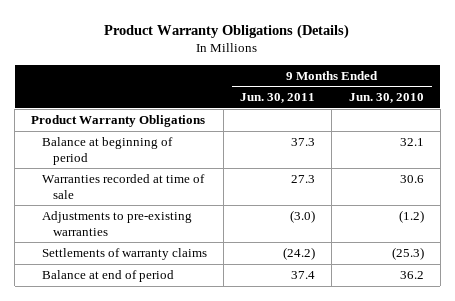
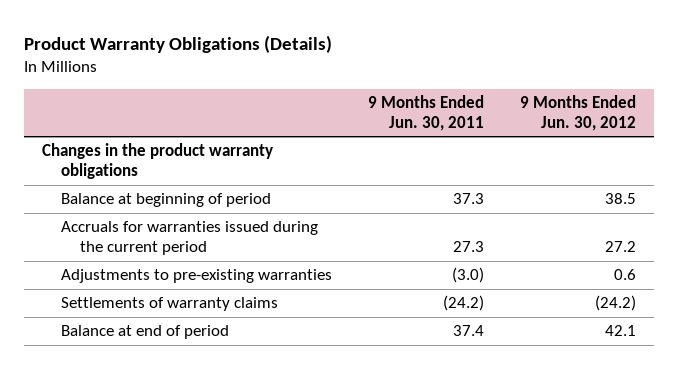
- | 9 Months Ended Jun. 30, 2011 | 9 Months Ended Jun. 30, 2010
+ | 9 Months Ended Jun. 30, 2011 | 9 Months Ended Jun. 30, 2012
- Product Warranty Obligations
+ Changes in the product warranty obligations
- Warranties recorded at time of sale | 27.3 | 30.6
+ Accruals for warranties issued during the current period | 27.3 | 27.2

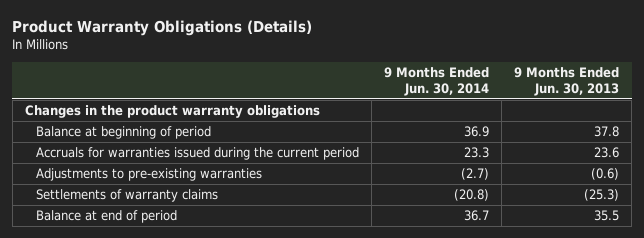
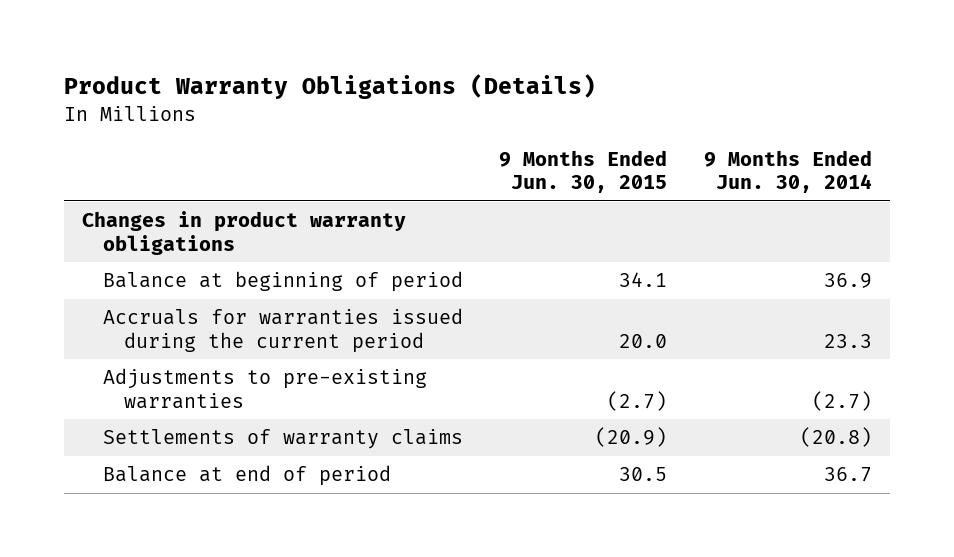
- | 9 Months Ended Jun. 30, 2014 | 9 Months Ended Jun. 30, 2013
+ | 9 Months Ended Jun. 30, 2015 | 9 Months Ended Jun. 30, 2014
- Changes in the product warranty obligations
+ Changes in product warranty obligations

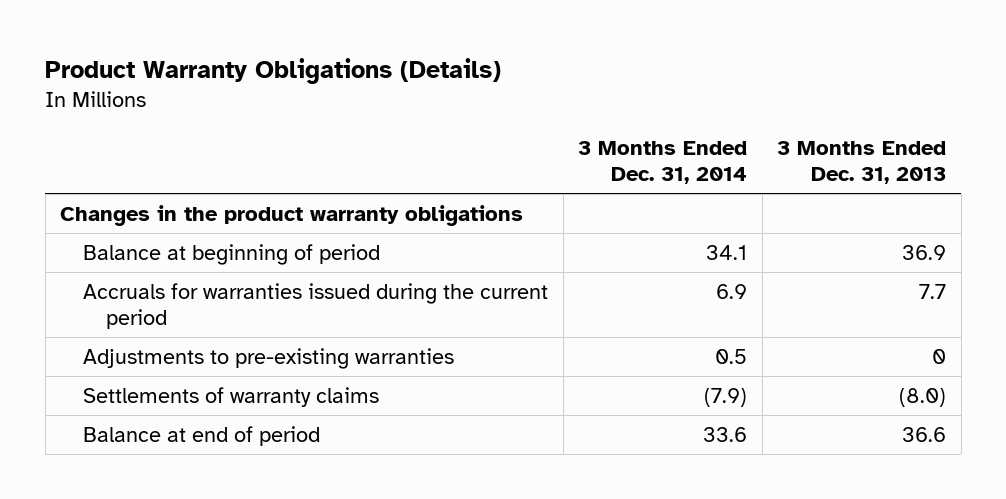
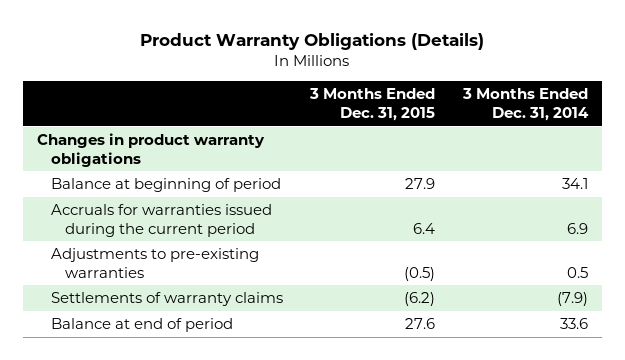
- | 3 Months Ended Dec. 31, 2014 | 3 Months Ended Dec. 31, 2013
+ | 3 Months Ended Dec. 31, 2015 | 3 Months Ended Dec. 31, 2014
- Changes in the product warranty obligations
+ Changes in product warranty obligations

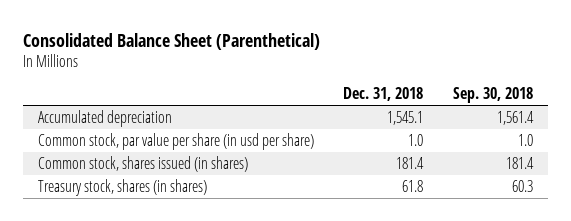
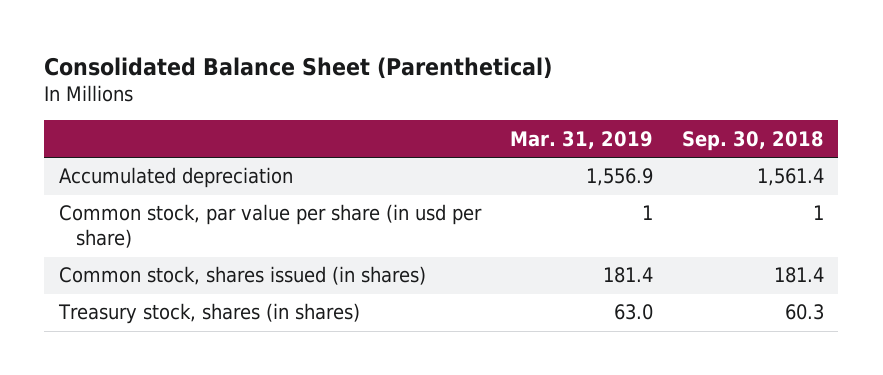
- | Dec. 31, 2018 | Sep. 30, 2018
+ | Mar. 31, 2019 | Sep. 30, 2018
- Common stock, par value per share (in usd per share) | 1.0 | 1.0
+ Common stock, par value per share (in usd per share) | 1 | 1

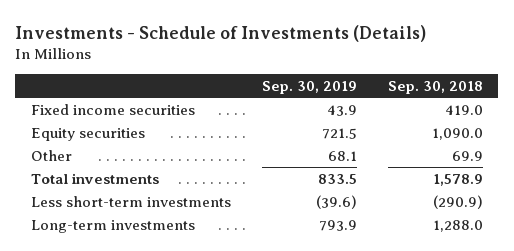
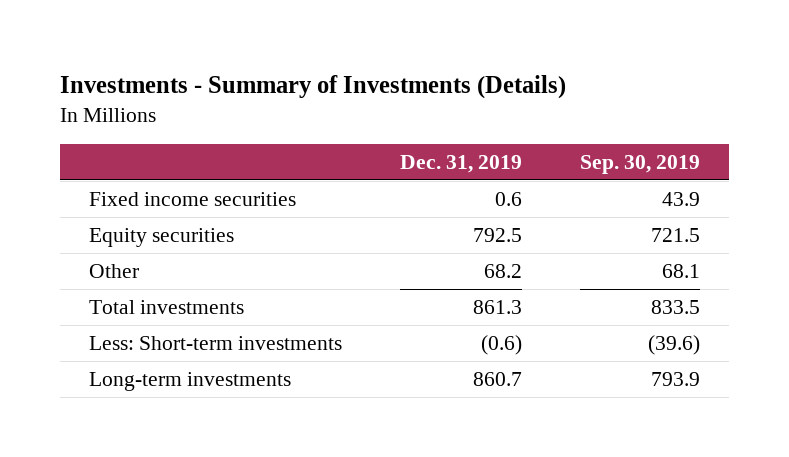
- Investments - Schedule of Investments (Details)
+ Investments - Summary of Investments (Details)
- | Sep. 30, 2019 | Sep. 30, 2018
+ | Dec. 31, 2019 | Sep. 30, 2019
- Less short-term investments | (39.6) | (290.9)
+ Less: Short-term investments | (0.6) | (39.6)

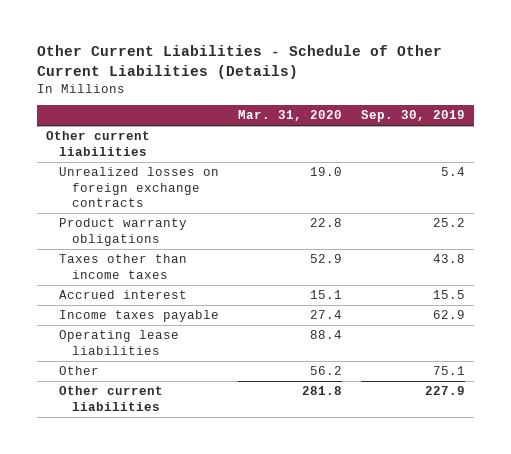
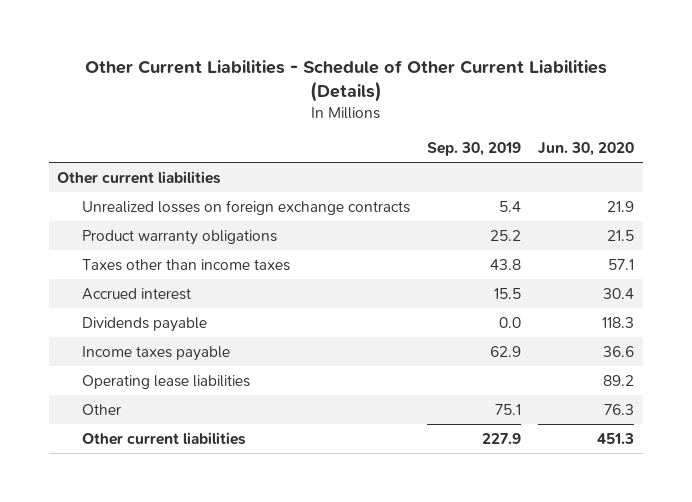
- | Mar. 31, 2020 | Sep. 30, 2019
+ | Sep. 30, 2019 | Jun. 30, 2020
+ Dividends payable | 0.0 | 118.3

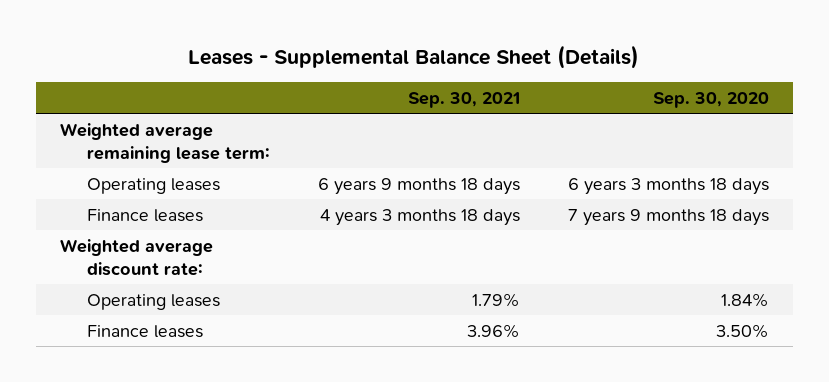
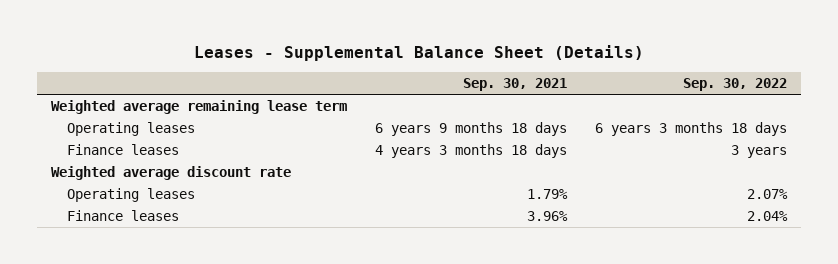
- | Sep. 30, 2021 | Sep. 30, 2020
+ | Sep. 30, 2021 | Sep. 30, 2022
- Weighted average remaining lease term:
+ Weighted average remaining lease term
- Weighted average discount rate:
+ Weighted average discount rate

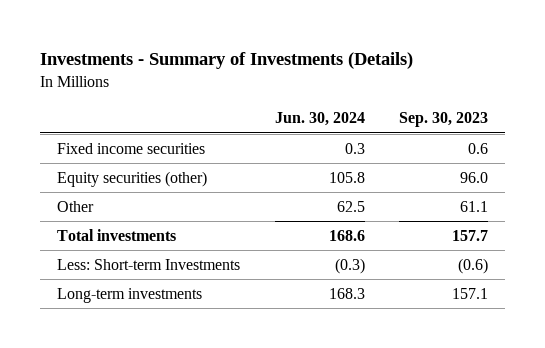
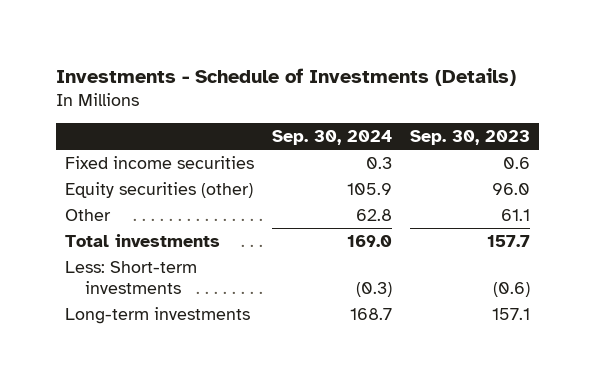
- Investments - Summary of Investments (Details)
+ Investments - Schedule of Investments (Details)
- | Jun. 30, 2024 | Sep. 30, 2023
+ | Sep. 30, 2024 | Sep. 30, 2023
- Less: Short-term Investments | (0.3) | (0.6)
+ Less: Short-term investments | (0.3) | (0.6)

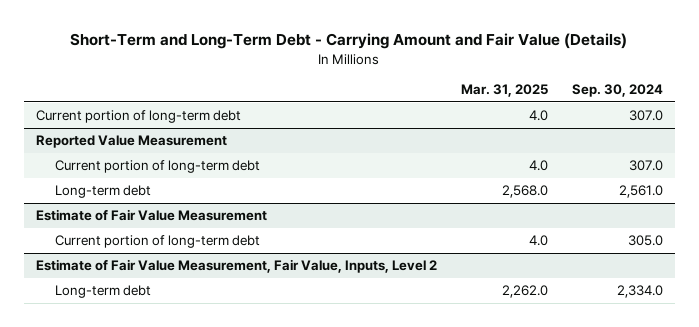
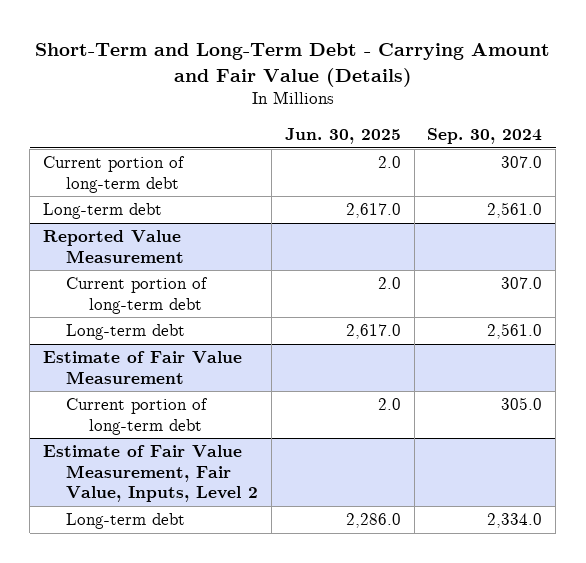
- | Mar. 31, 2025 | Sep. 30, 2024
+ | Jun. 30, 2025 | Sep. 30, 2024
+ Long-term debt | 2,617.0 | 2,561.0

